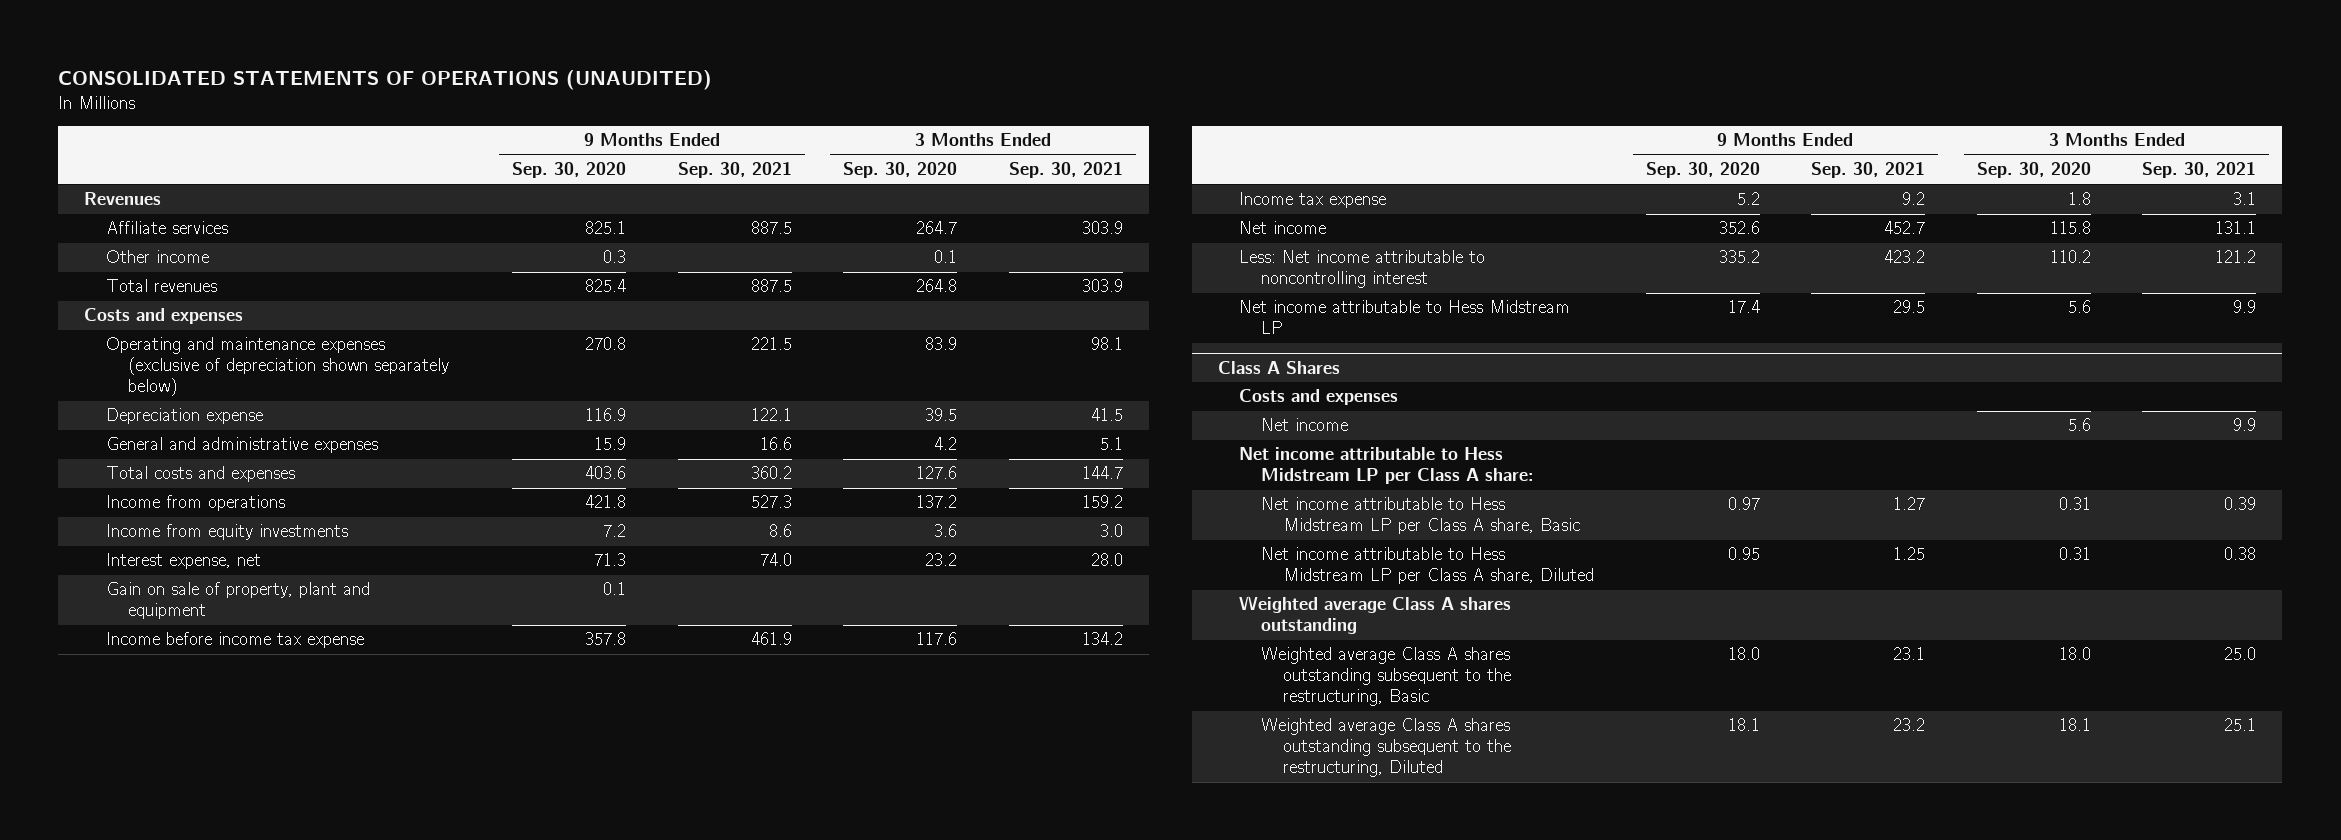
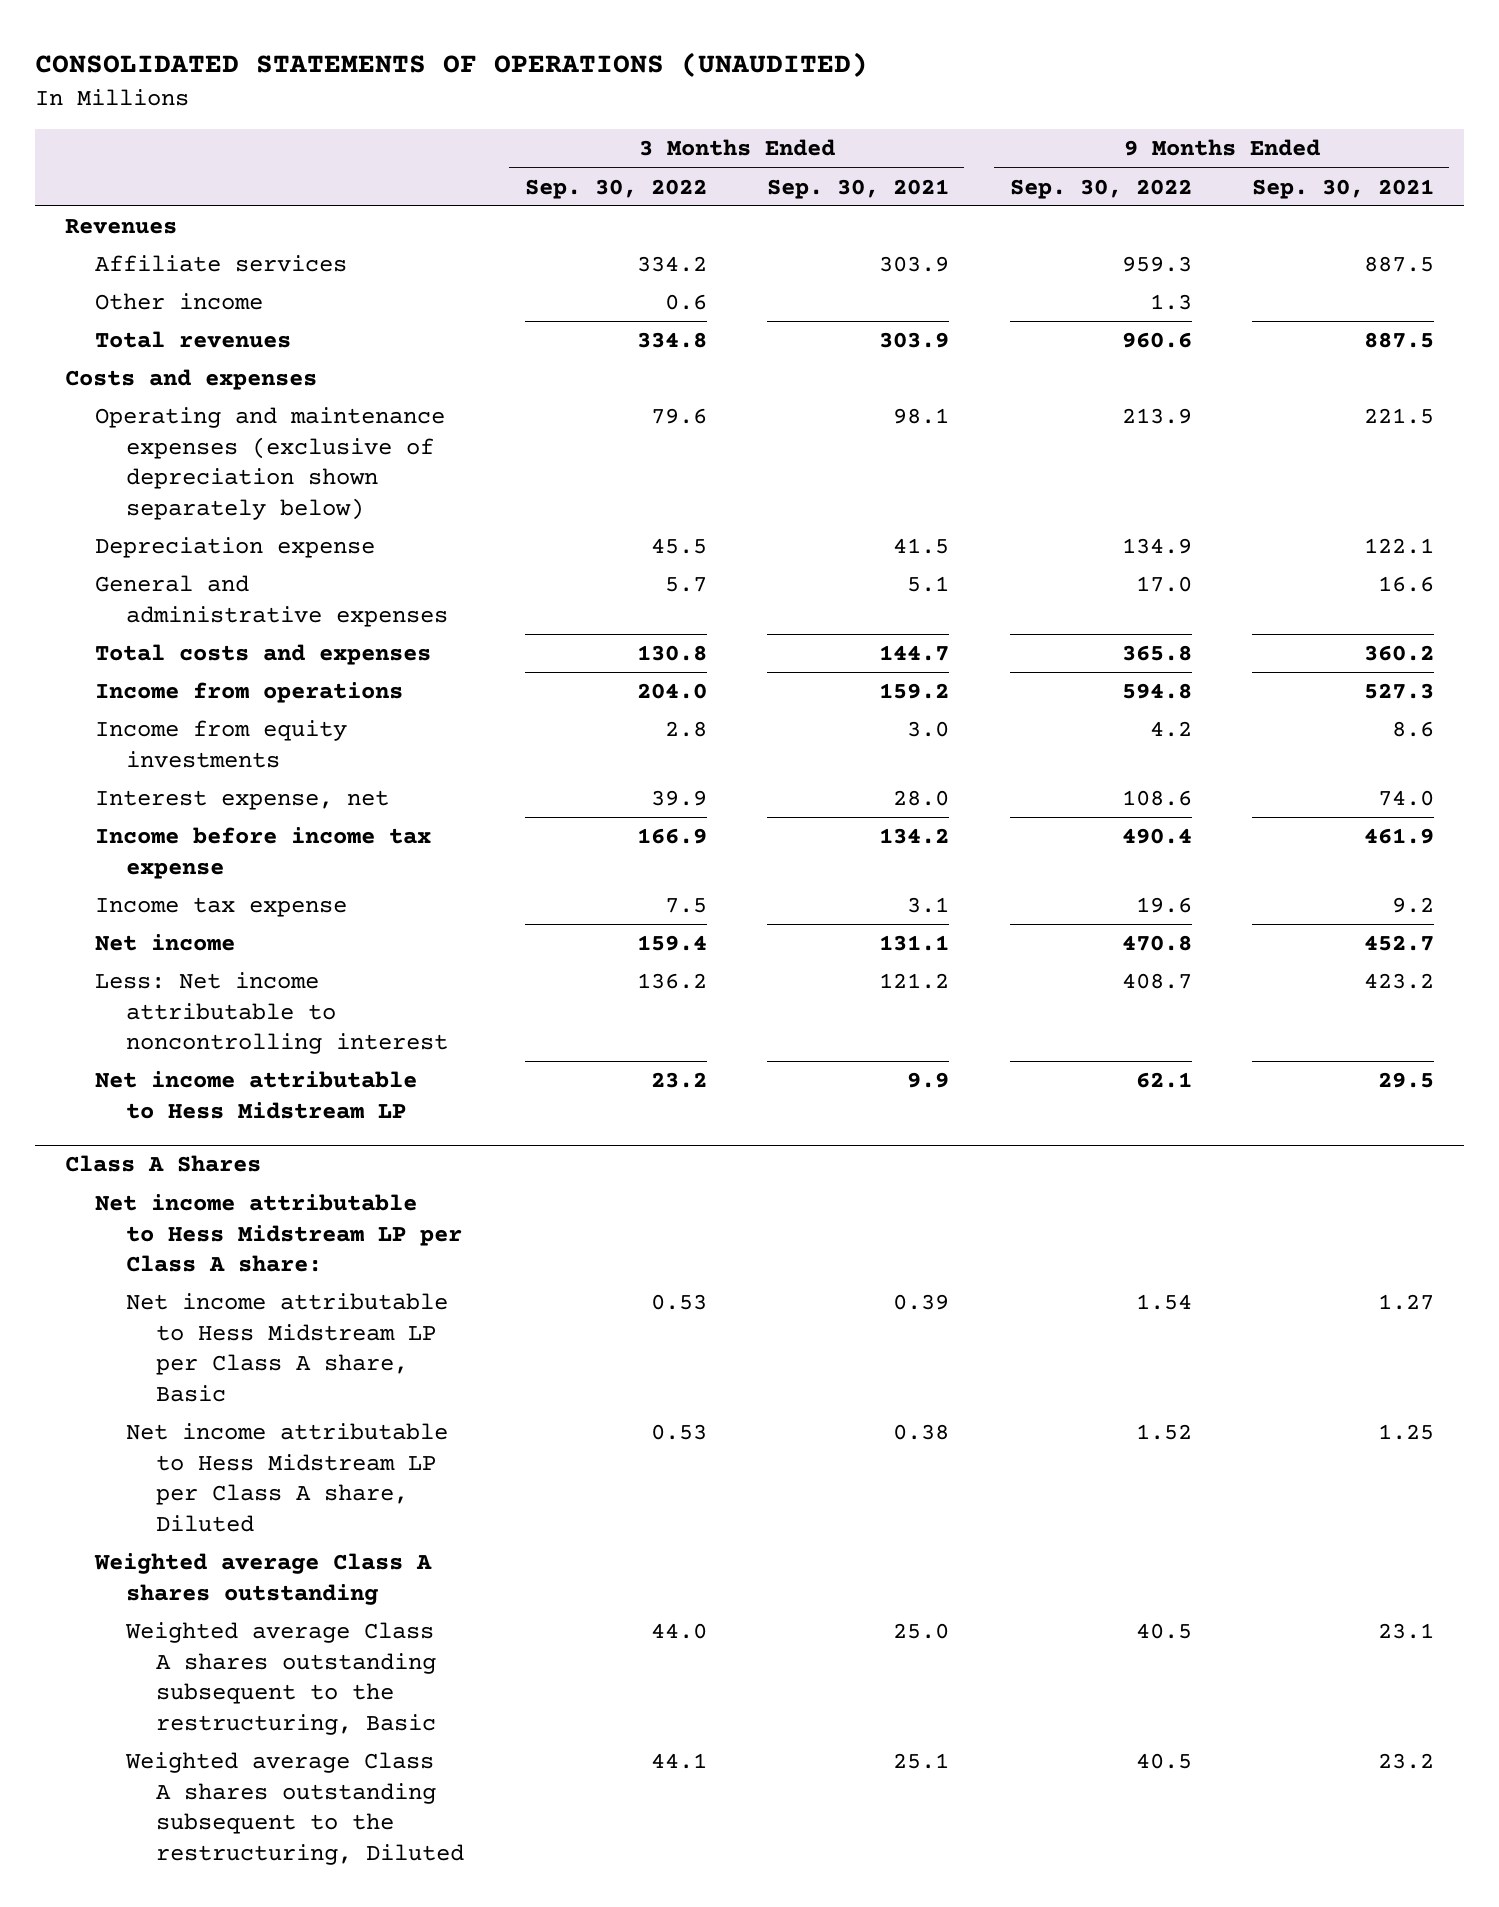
- | 9 Months Ended Sep. 30, 2020 | 9 Months Ended Sep. 30, 2021 | 3 Months Ended Sep. 30, 2020 | 3 Months Ended Sep. 30, 2021
+ | 3 Months Ended Sep. 30, 2022 | 3 Months Ended Sep. 30, 2021 | 9 Months Ended Sep. 30, 2022 | 9 Months Ended Sep. 30, 2021
- Gain on sale of property, plant and equipment | 0.1 | | |
@ Class A Shares
- Costs and expenses
- Net income | | | 5.6 | 9.9

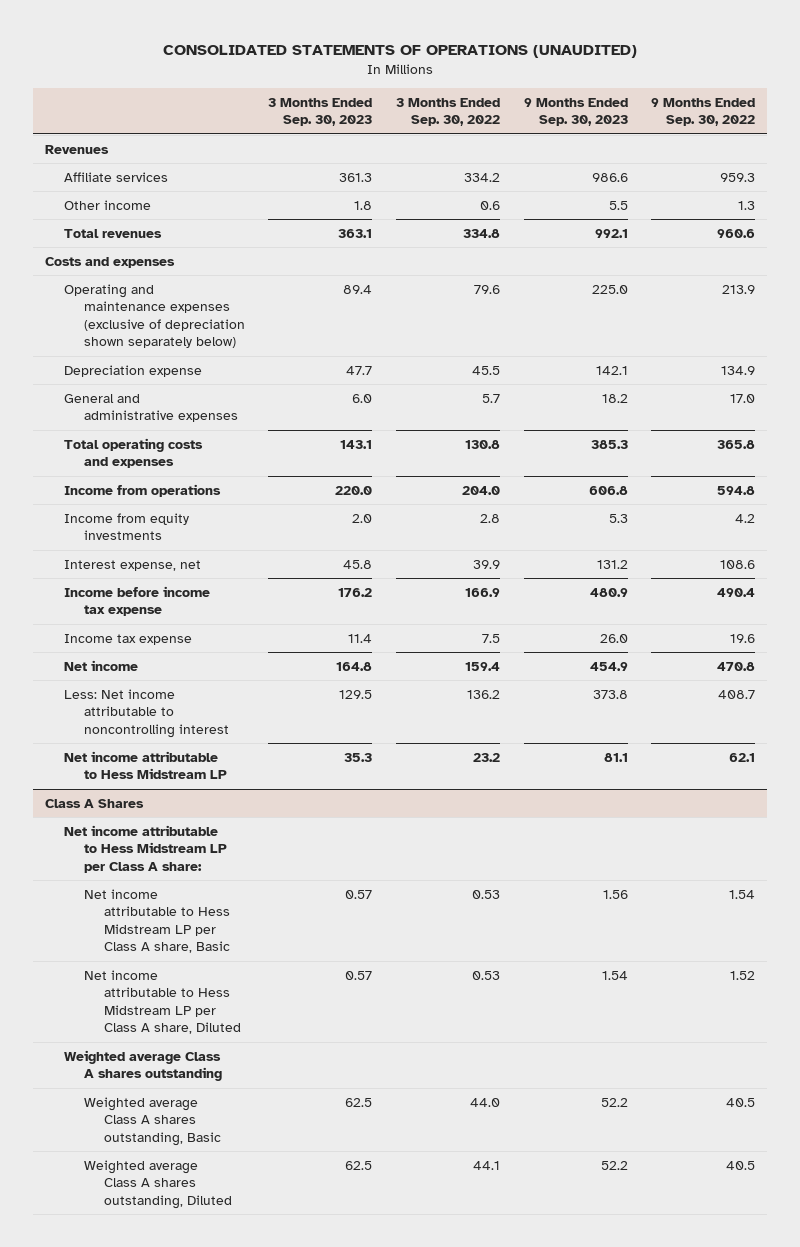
- | 3 Months Ended Sep. 30, 2022 | 3 Months Ended Sep. 30, 2021 | 9 Months Ended Sep. 30, 2022 | 9 Months Ended Sep. 30, 2021
+ | 3 Months Ended Sep. 30, 2023 | 3 Months Ended Sep. 30, 2022 | 9 Months Ended Sep. 30, 2023 | 9 Months Ended Sep. 30, 2022
- Total costs and expenses | 130.8 | 144.7 | 365.8 | 360.2
+ Total operating costs and expenses | 143.1 | 130.8 | 385.3 | 365.8
@ Class A Shares
- Weighted average Class A shares outstanding subsequent to the restructuring, Basic | 44.0 | 25.0 | 40.5 | 23.1
- Weighted average Class A shares outstanding subsequent to the restructuring, Diluted | 44.1 | 25.1 | 40.5 | 23.2
+ Weighted average Class A shares outstanding, Basic | 62.5 | 44.0 | 52.2 | 40.5
+ Weighted average Class A shares outstanding, Diluted | 62.5 | 44.1 | 52.2 | 40.5

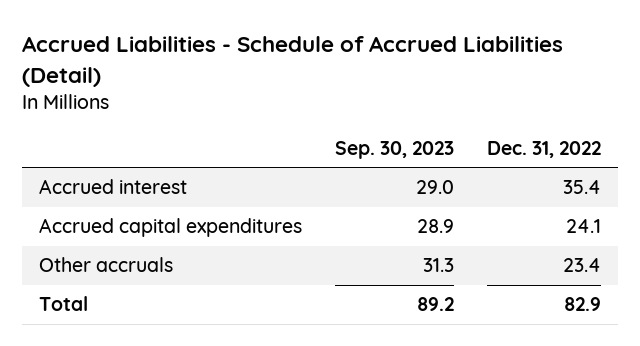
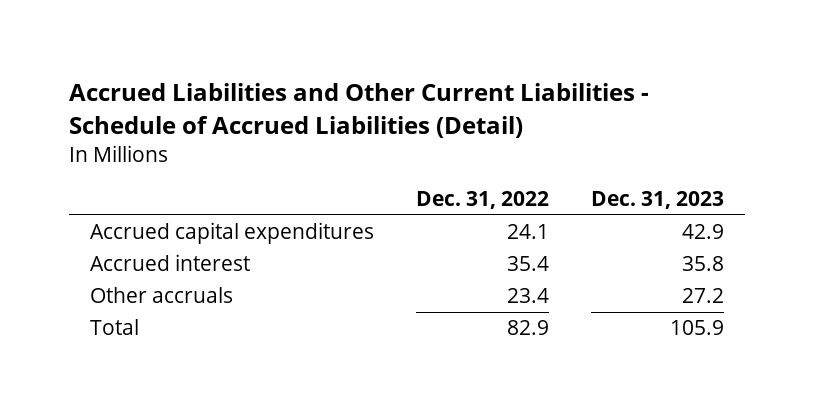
- Accrued Liabilities - Schedule of Accrued Liabilities (Detail)
+ Accrued Liabilities and Other Current Liabilities - Schedule of Accrued Liabilities (Detail)
- | Sep. 30, 2023 | Dec. 31, 2022
+ | Dec. 31, 2022 | Dec. 31, 2023
moved down: Accrued interest | 35.4 | 35.8

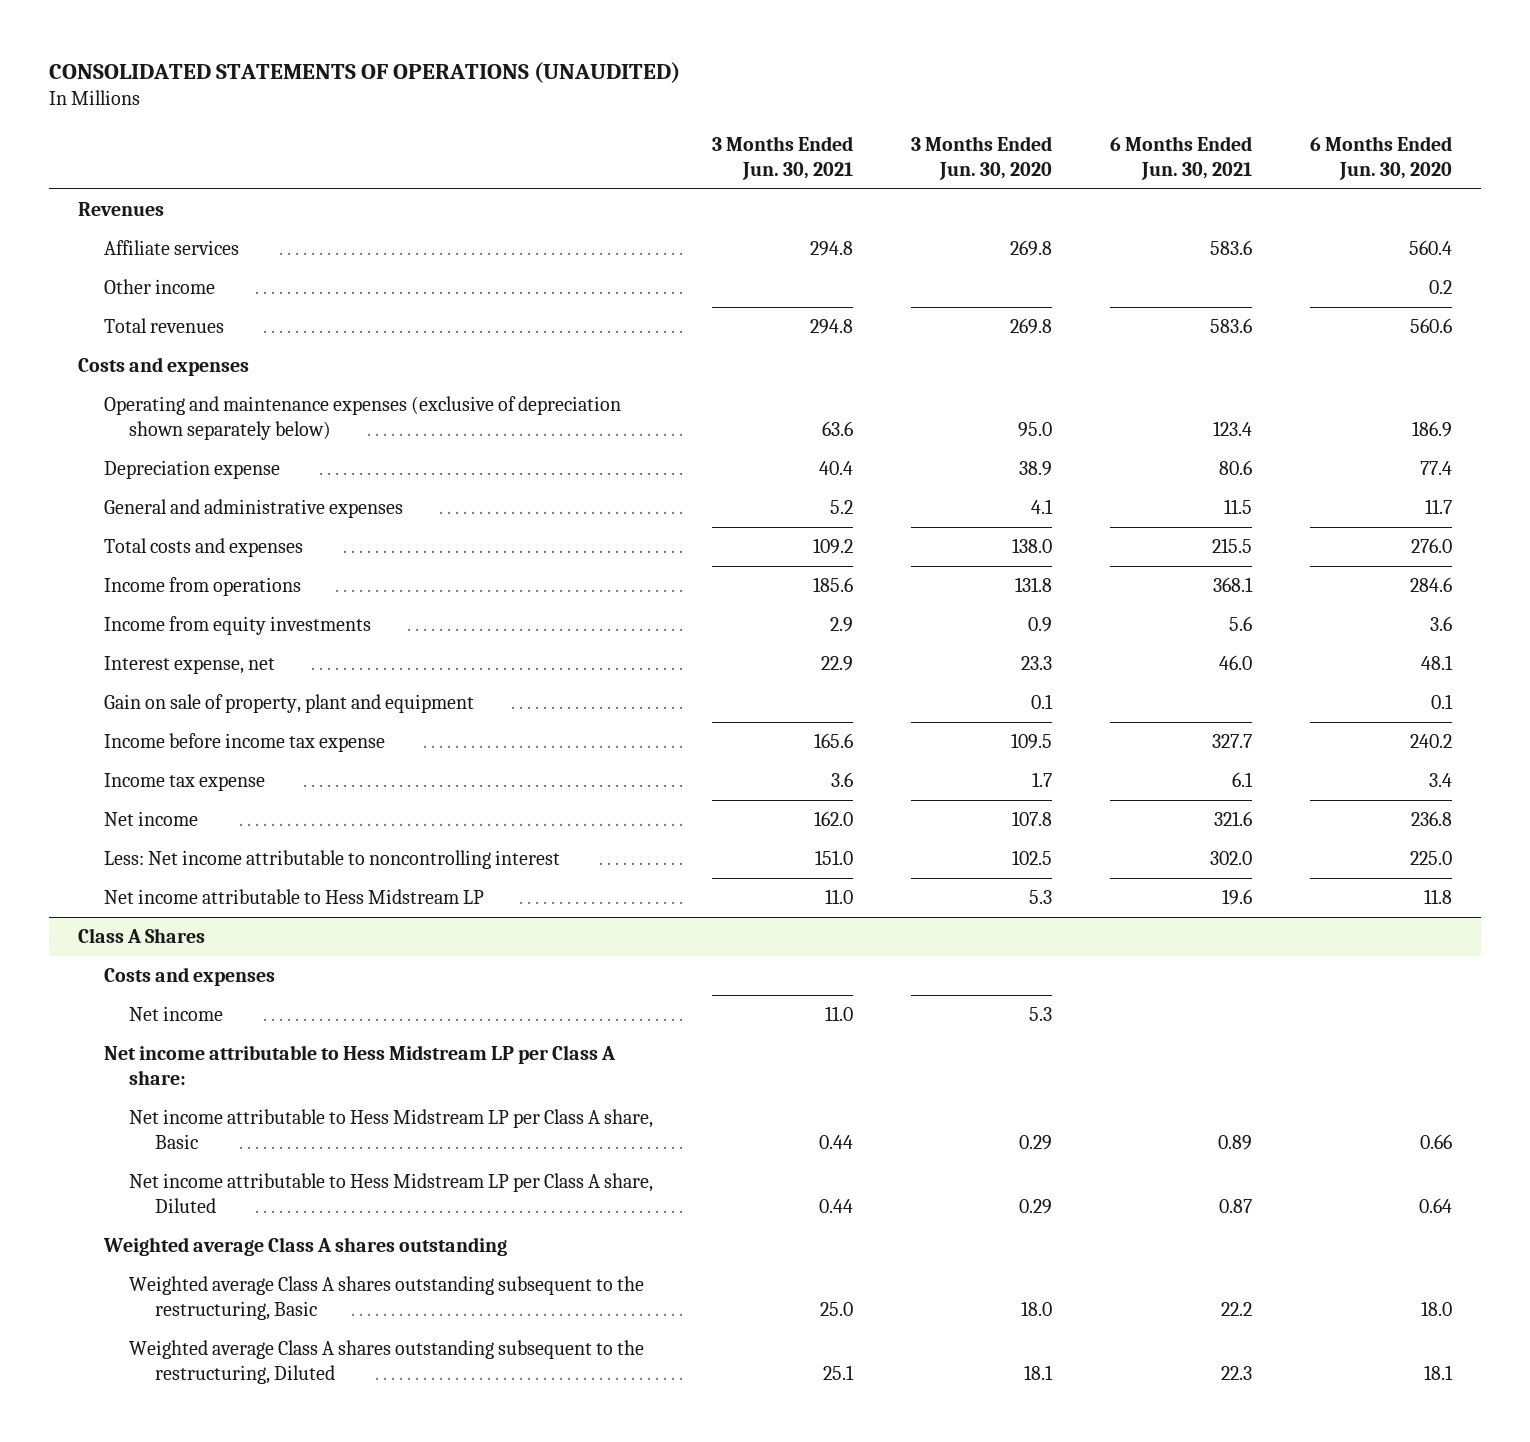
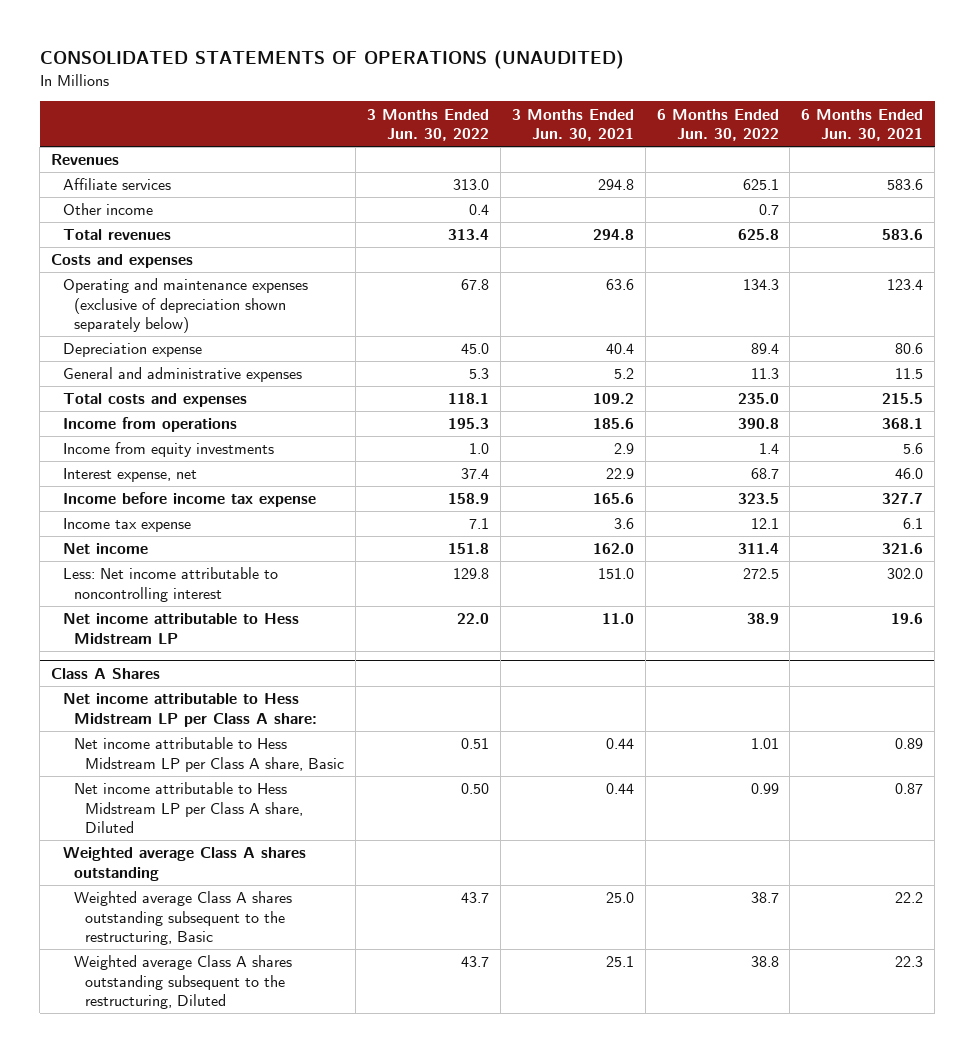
- | 3 Months Ended Jun. 30, 2021 | 3 Months Ended Jun. 30, 2020 | 6 Months Ended Jun. 30, 2021 | 6 Months Ended Jun. 30, 2020
+ | 3 Months Ended Jun. 30, 2022 | 3 Months Ended Jun. 30, 2021 | 6 Months Ended Jun. 30, 2022 | 6 Months Ended Jun. 30, 2021
- Gain on sale of property, plant and equipment | | 0.1 | | 0.1
@ Class A Shares
- Costs and expenses
- Net income | 11.0 | 5.3 | |

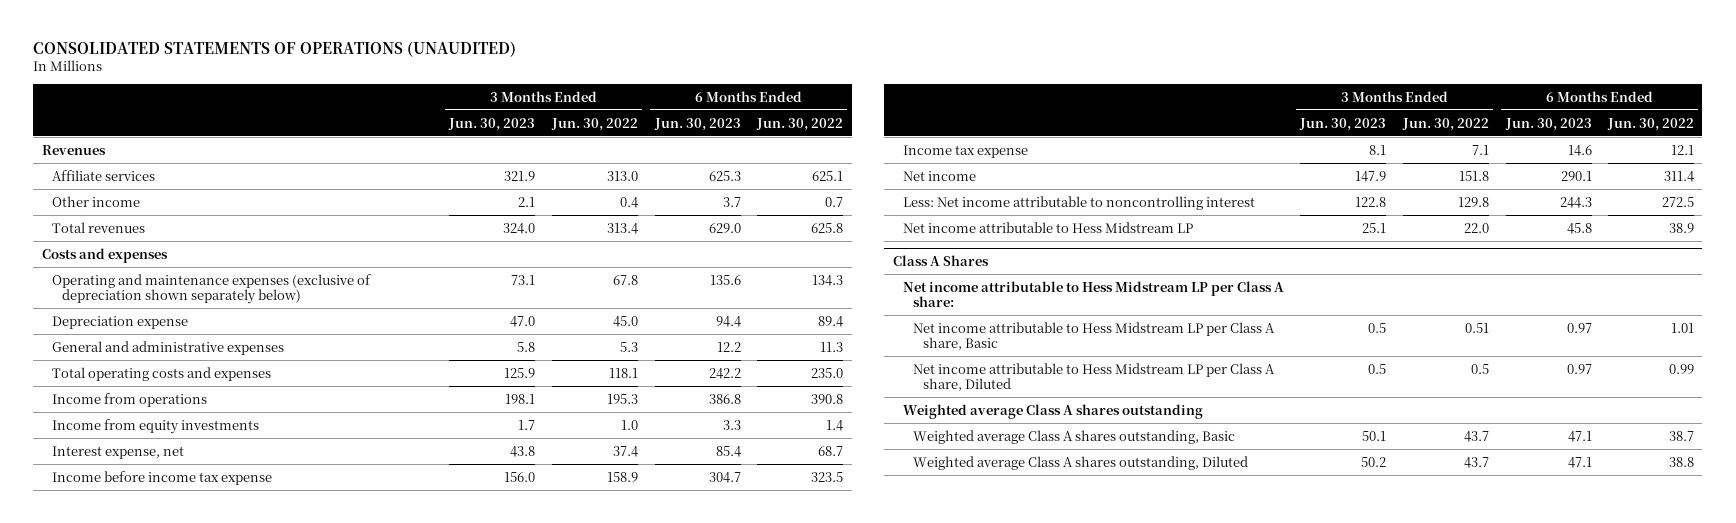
- | 3 Months Ended Jun. 30, 2022 | 3 Months Ended Jun. 30, 2021 | 6 Months Ended Jun. 30, 2022 | 6 Months Ended Jun. 30, 2021
+ | 3 Months Ended Jun. 30, 2023 | 3 Months Ended Jun. 30, 2022 | 6 Months Ended Jun. 30, 2023 | 6 Months Ended Jun. 30, 2022
- Total costs and expenses | 118.1 | 109.2 | 235.0 | 215.5
+ Total operating costs and expenses | 125.9 | 118.1 | 242.2 | 235.0
@ Class A Shares
- Net income attributable to Hess Midstream LP per Class A share, Diluted | 0.50 | 0.44 | 0.99 | 0.87
+ Net income attributable to Hess Midstream LP per Class A share, Diluted | 0.5 | 0.5 | 0.97 | 0.99
- Weighted average Class A shares outstanding subsequent to the restructuring, Basic | 43.7 | 25.0 | 38.7 | 22.2
- Weighted average Class A shares outstanding subsequent to the restructuring, Diluted | 43.7 | 25.1 | 38.8 | 22.3
+ Weighted average Class A shares outstanding, Basic | 50.1 | 43.7 | 47.1 | 38.7
+ Weighted average Class A shares outstanding, Diluted | 50.2 | 43.7 | 47.1 | 38.8

